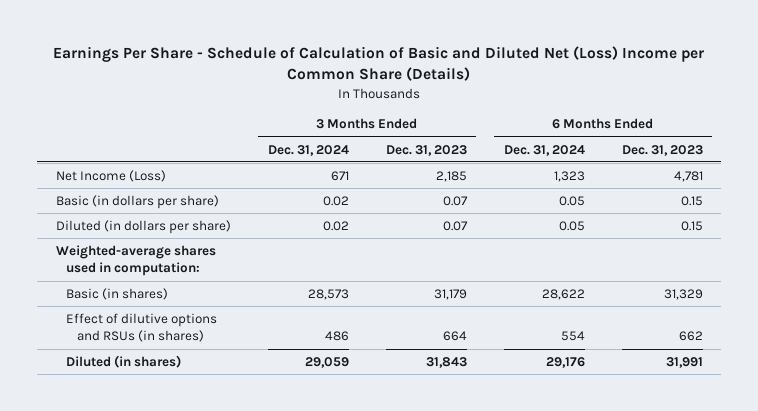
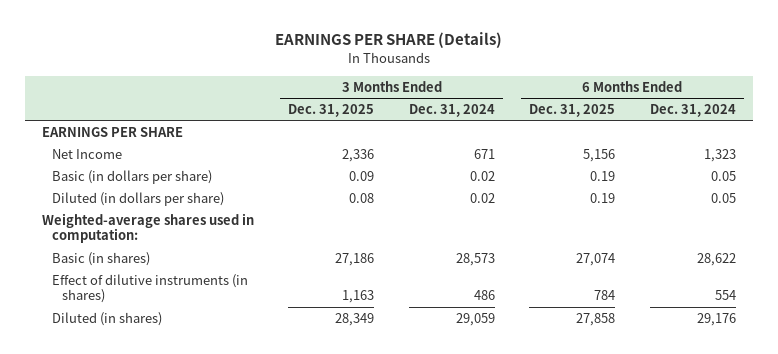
- Earnings Per Share - Schedule of Calculation of Basic and Diluted Net (Loss) Income per Common Share (Details)
+ EARNINGS PER SHARE (Details)
- | 3 Months Ended Dec. 31, 2024 | 3 Months Ended Dec. 31, 2023 | 6 Months Ended Dec. 31, 2024 | 6 Months Ended Dec. 31, 2023
+ | 3 Months Ended Dec. 31, 2025 | 3 Months Ended Dec. 31, 2024 | 6 Months Ended Dec. 31, 2025 | 6 Months Ended Dec. 31, 2024
- Net Income (Loss) | 671 | 2,185 | 1,323 | 4,781
+ EARNINGS PER SHARE
+ Net Income | 2,336 | 671 | 5,156 | 1,323
- Effect of dilutive options and RSUs (in shares) | 486 | 664 | 554 | 662
+ Effect of dilutive instruments (in shares) | 1,163 | 486 | 784 | 554

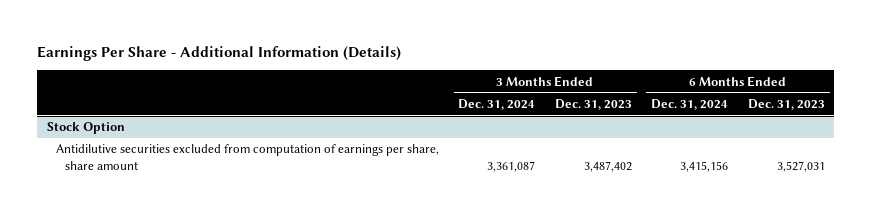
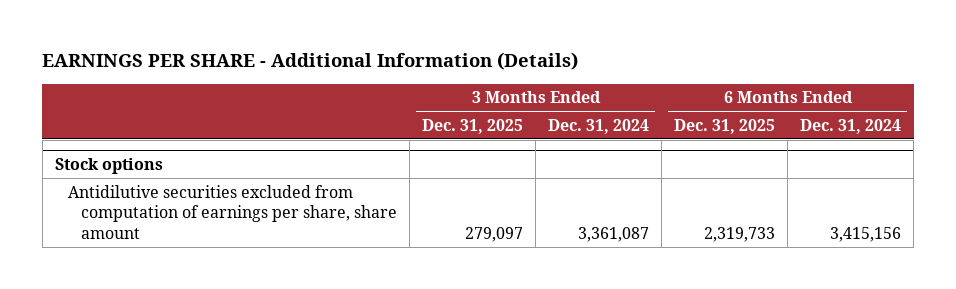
- Earnings Per Share - Additional Information (Details)
+ EARNINGS PER SHARE - Additional Information (Details)
- | 3 Months Ended Dec. 31, 2024 | 3 Months Ended Dec. 31, 2023 | 6 Months Ended Dec. 31, 2024 | 6 Months Ended Dec. 31, 2023
+ | 3 Months Ended Dec. 31, 2025 | 3 Months Ended Dec. 31, 2024 | 6 Months Ended Dec. 31, 2025 | 6 Months Ended Dec. 31, 2024
- Stock Option
+ Stock options

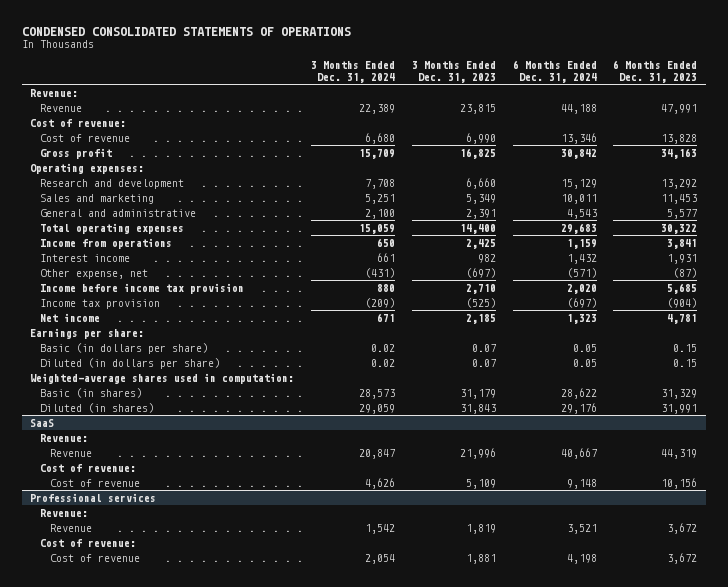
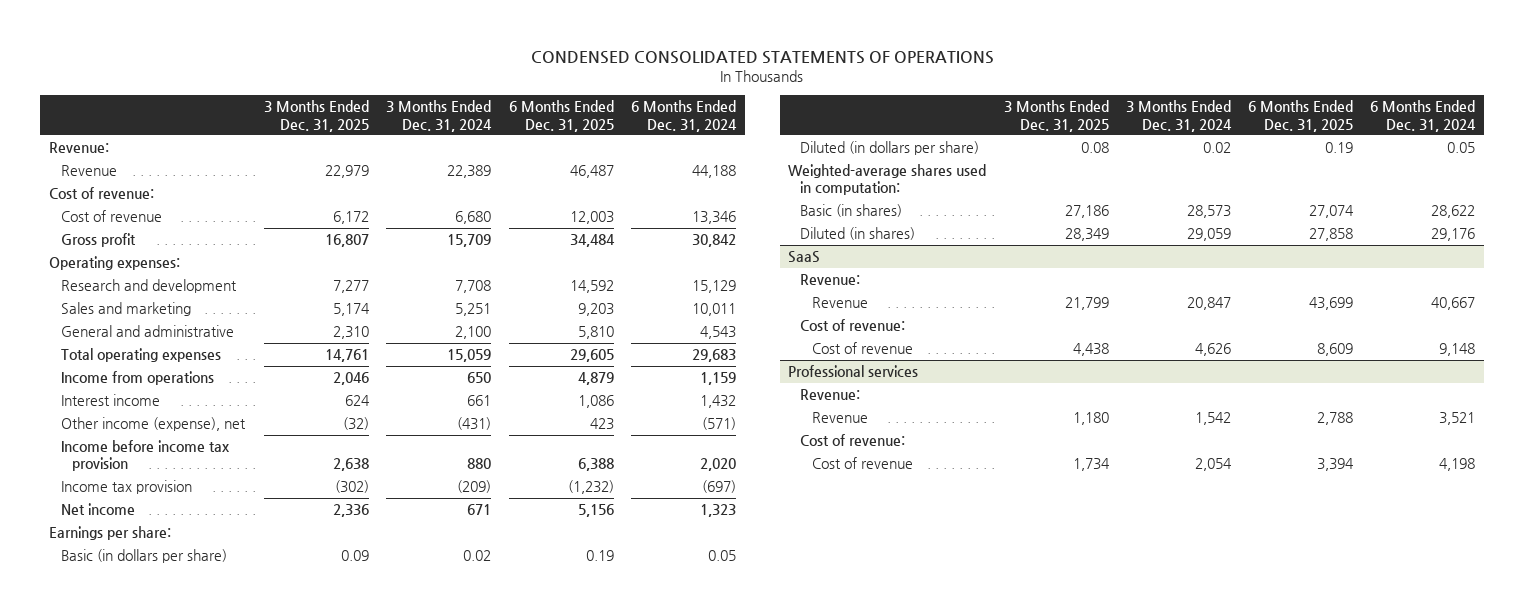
- | 3 Months Ended Dec. 31, 2024 | 3 Months Ended Dec. 31, 2023 | 6 Months Ended Dec. 31, 2024 | 6 Months Ended Dec. 31, 2023
+ | 3 Months Ended Dec. 31, 2025 | 3 Months Ended Dec. 31, 2024 | 6 Months Ended Dec. 31, 2025 | 6 Months Ended Dec. 31, 2024
- Other expense, net | (431) | (697) | (571) | (87)
+ Other income (expense), net | (32) | (431) | 423 | (571)

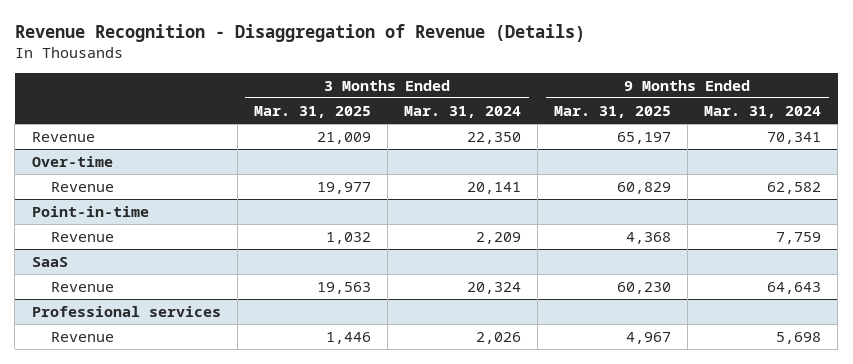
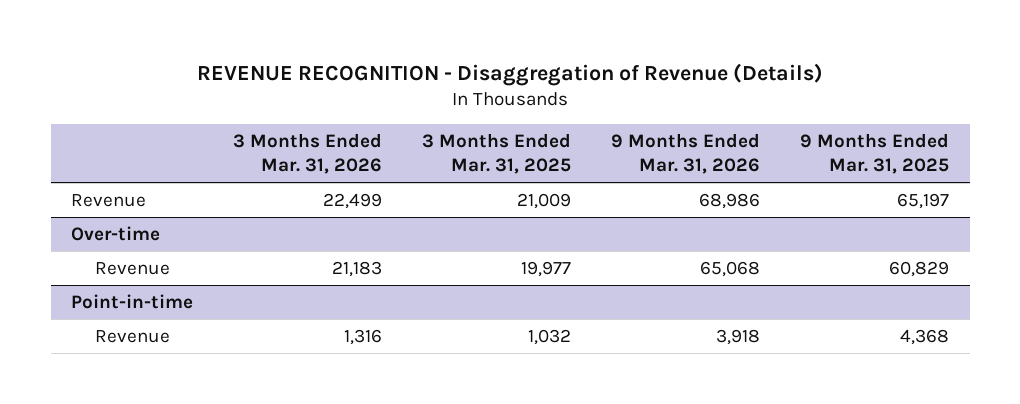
- Revenue Recognition - Disaggregation of Revenue (Details)
+ REVENUE RECOGNITION - Disaggregation of Revenue (Details)
- | 3 Months Ended Mar. 31, 2025 | 3 Months Ended Mar. 31, 2024 | 9 Months Ended Mar. 31, 2025 | 9 Months Ended Mar. 31, 2024
+ | 3 Months Ended Mar. 31, 2026 | 3 Months Ended Mar. 31, 2025 | 9 Months Ended Mar. 31, 2026 | 9 Months Ended Mar. 31, 2025
- SaaS
- Revenue | 19,563 | 20,324 | 60,230 | 64,643
- Professional services
- Revenue | 1,446 | 2,026 | 4,967 | 5,698

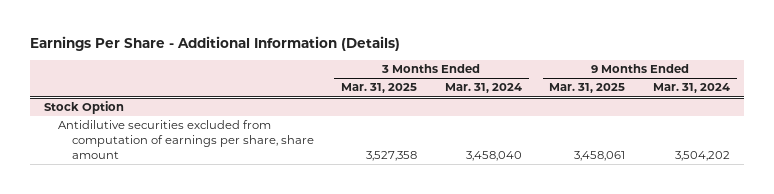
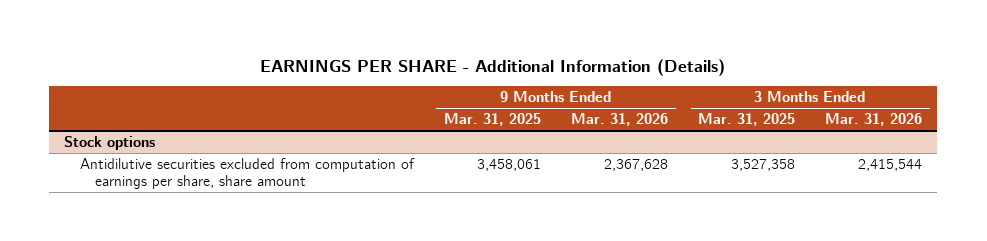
- Earnings Per Share - Additional Information (Details)
+ EARNINGS PER SHARE - Additional Information (Details)
- | 3 Months Ended Mar. 31, 2025 | 3 Months Ended Mar. 31, 2024 | 9 Months Ended Mar. 31, 2025 | 9 Months Ended Mar. 31, 2024
+ | 9 Months Ended Mar. 31, 2025 | 9 Months Ended Mar. 31, 2026 | 3 Months Ended Mar. 31, 2025 | 3 Months Ended Mar. 31, 2026
- Stock Option
+ Stock options

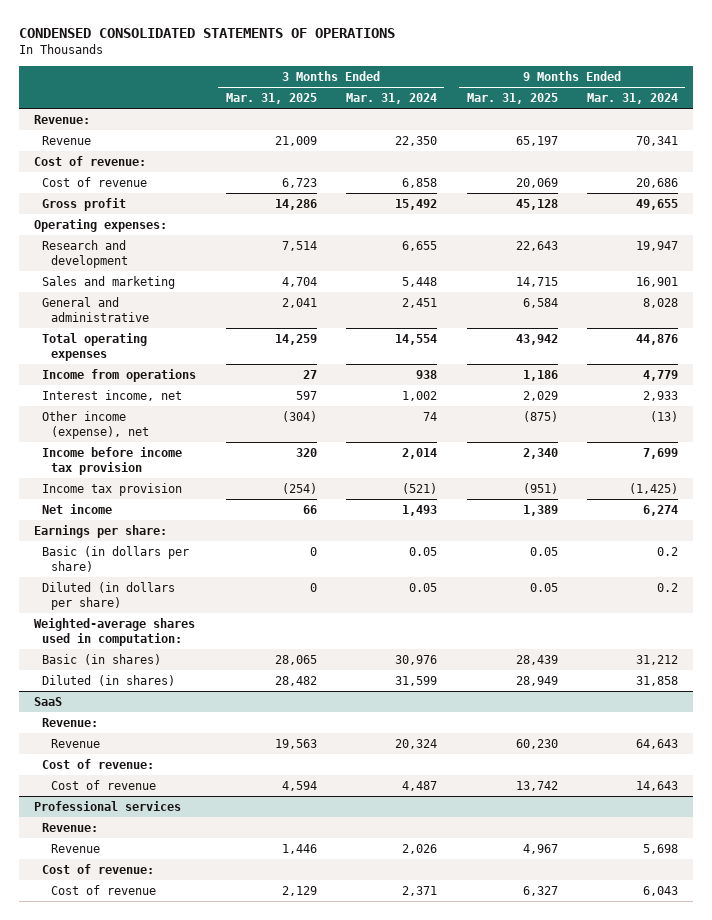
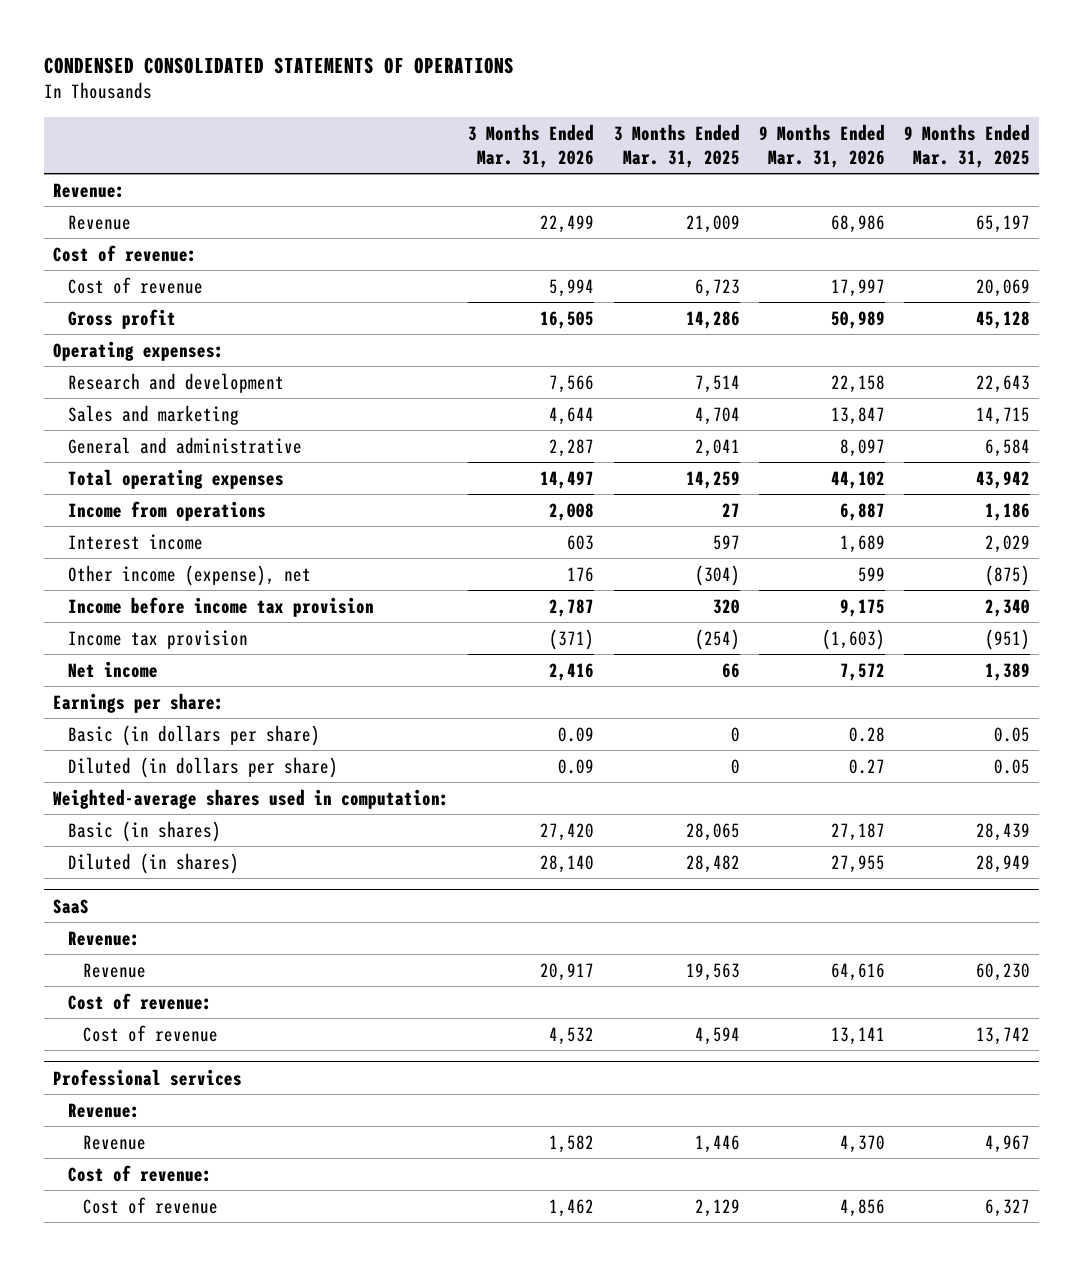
- | 3 Months Ended Mar. 31, 2025 | 3 Months Ended Mar. 31, 2024 | 9 Months Ended Mar. 31, 2025 | 9 Months Ended Mar. 31, 2024
+ | 3 Months Ended Mar. 31, 2026 | 3 Months Ended Mar. 31, 2025 | 9 Months Ended Mar. 31, 2026 | 9 Months Ended Mar. 31, 2025
- Interest income, net | 597 | 1,002 | 2,029 | 2,933
+ Interest income | 603 | 597 | 1,689 | 2,029

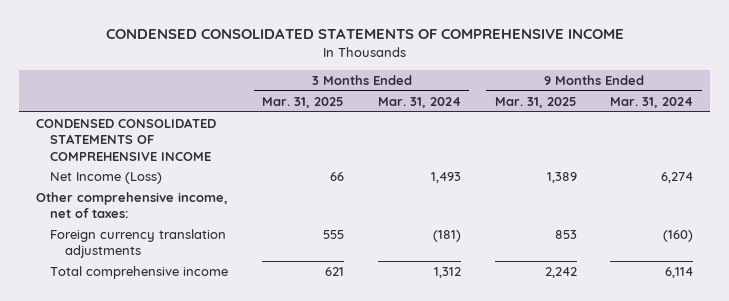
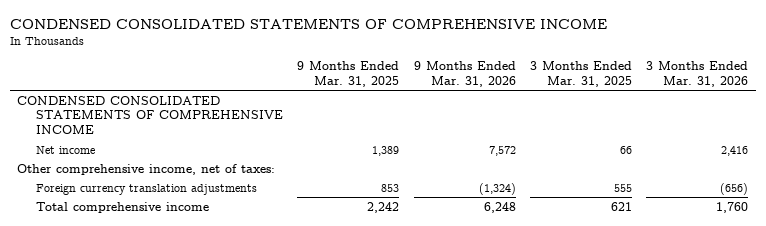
- | 3 Months Ended Mar. 31, 2025 | 3 Months Ended Mar. 31, 2024 | 9 Months Ended Mar. 31, 2025 | 9 Months Ended Mar. 31, 2024
+ | 9 Months Ended Mar. 31, 2025 | 9 Months Ended Mar. 31, 2026 | 3 Months Ended Mar. 31, 2025 | 3 Months Ended Mar. 31, 2026
- Net Income (Loss) | 66 | 1,493 | 1,389 | 6,274
+ Net income | 1,389 | 7,572 | 66 | 2,416

